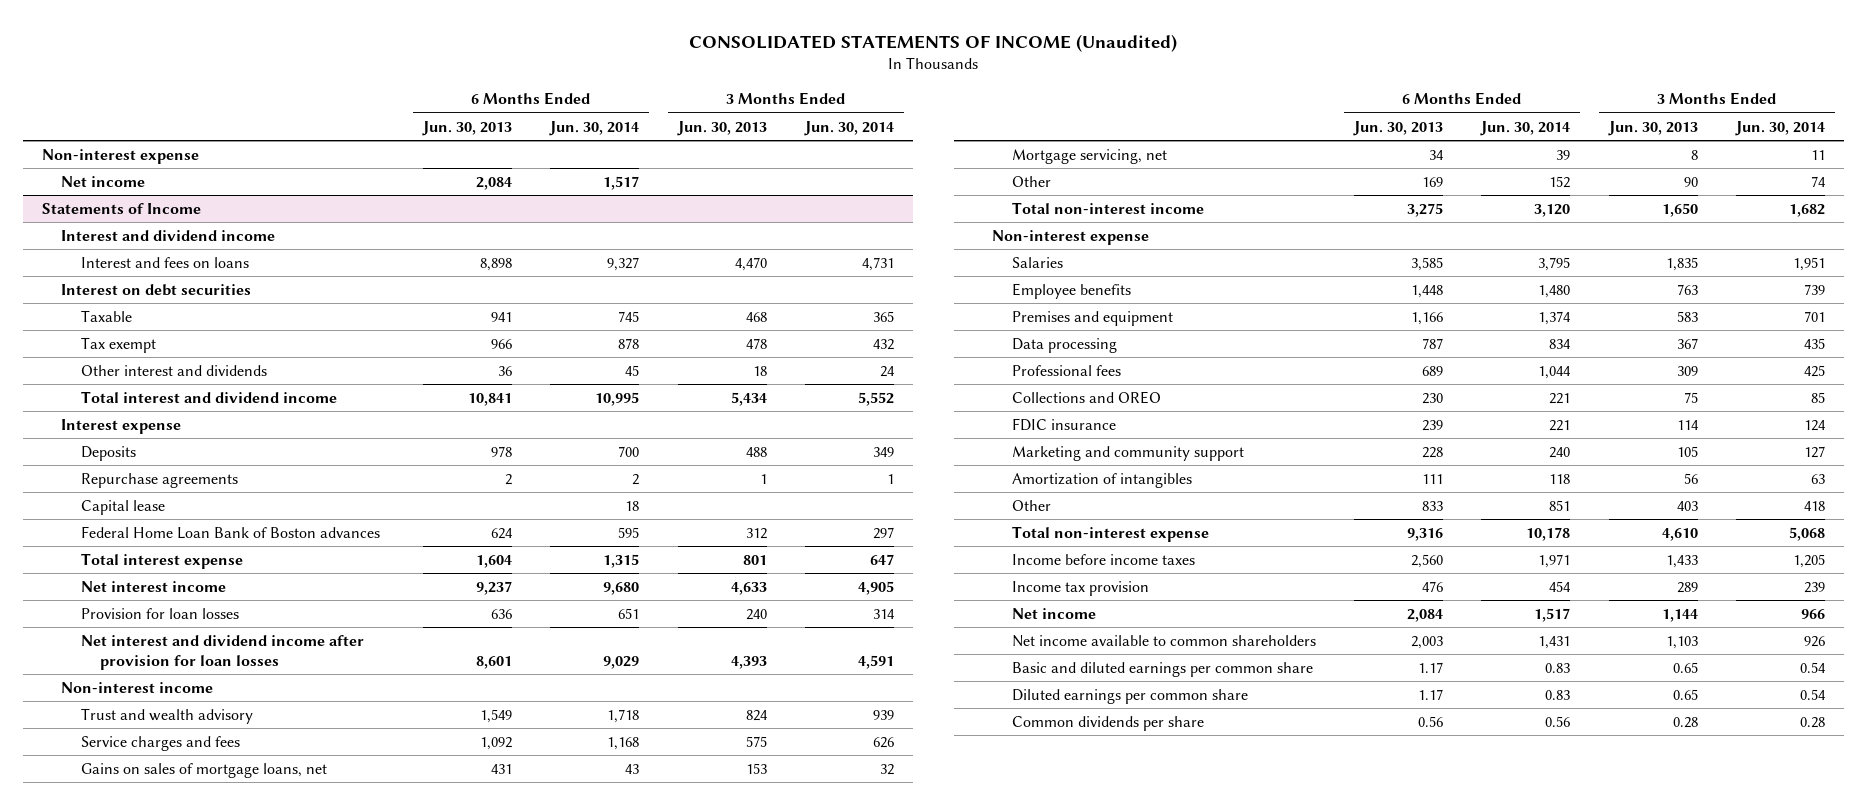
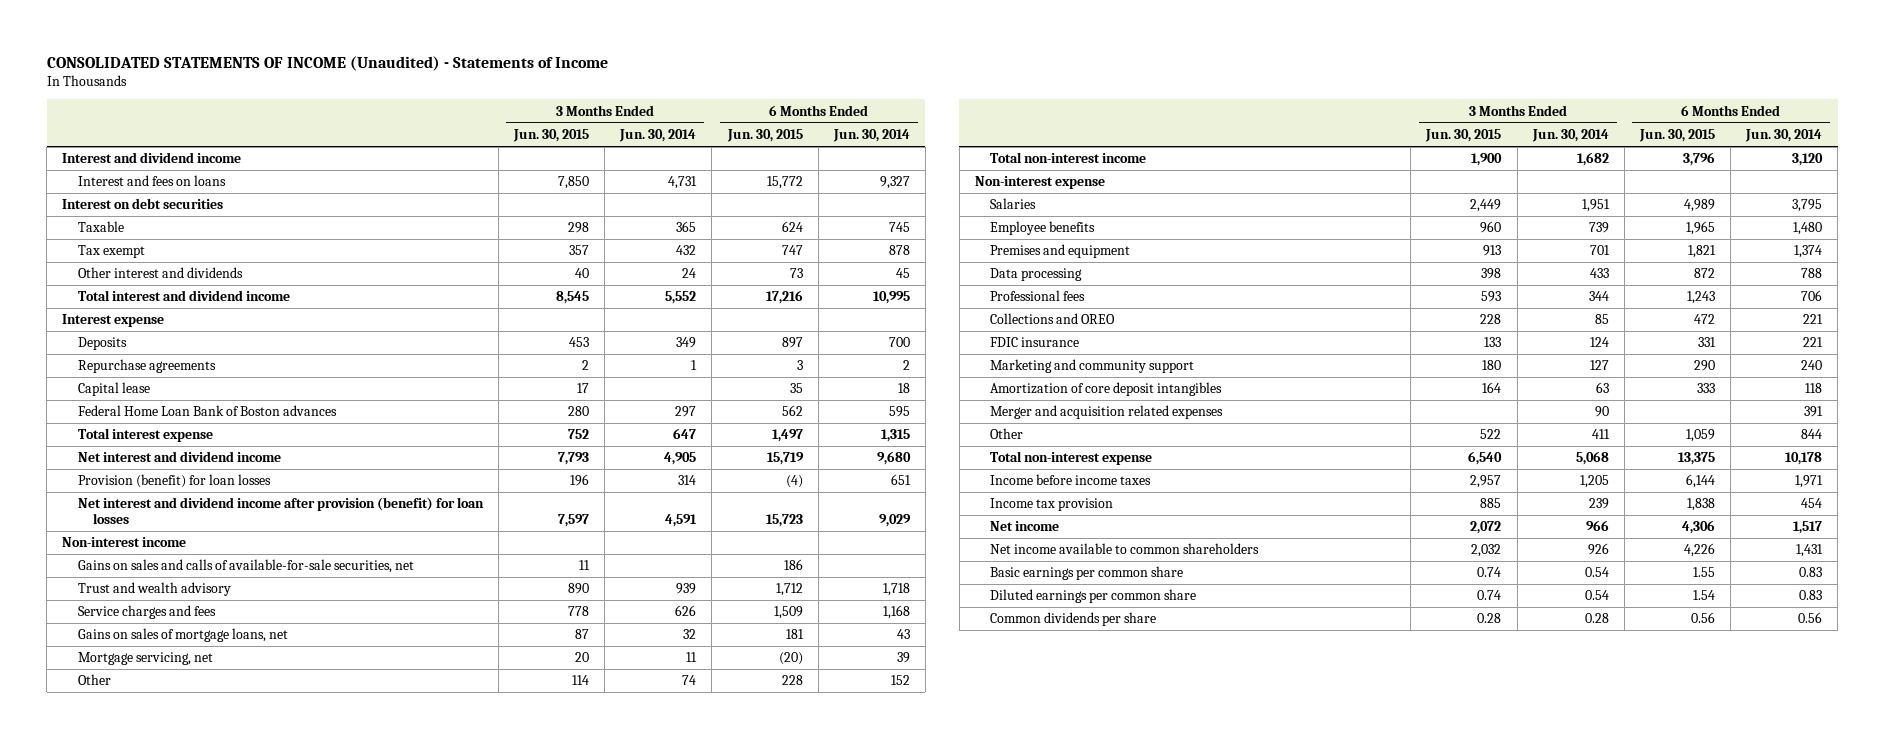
- CONSOLIDATED STATEMENTS OF INCOME (Unaudited)
+ CONSOLIDATED STATEMENTS OF INCOME (Unaudited) - Statements of Income
- | 6 Months Ended Jun. 30, 2013 | 6 Months Ended Jun. 30, 2014 | 3 Months Ended Jun. 30, 2013 | 3 Months Ended Jun. 30, 2014
+ | 3 Months Ended Jun. 30, 2015 | 3 Months Ended Jun. 30, 2014 | 6 Months Ended Jun. 30, 2015 | 6 Months Ended Jun. 30, 2014
- Non-interest expense
- Net income | 2,084 | 1,517 | |
- Statements of Income
- Net interest income | 9,237 | 9,680 | 4,633 | 4,905
- Provision for loan losses | 636 | 651 | 240 | 314
- Net interest and dividend income after provision for loan losses | 8,601 | 9,029 | 4,393 | 4,591
+ Net interest and dividend income | 7,793 | 4,905 | 15,719 | 9,680
+ Provision (benefit) for loan losses | 196 | 314 | (4) | 651
+ Net interest and dividend income after provision (benefit) for loan losses | 7,597 | 4,591 | 15,723 | 9,029
+ Gains on sales and calls of available-for-sale securities, net | 11 | | 186 |
- Data processing | 787 | 834 | 367 | 435
- Professional fees | 689 | 1,044 | 309 | 425
+ Data processing | 398 | 433 | 872 | 788
+ Professional fees | 593 | 344 | 1,243 | 706
- Amortization of intangibles | 111 | 118 | 56 | 63
- Other | 833 | 851 | 403 | 418
+ Amortization of core deposit intangibles | 164 | 63 | 333 | 118
+ Merger and acquisition related expenses | | 90 | | 391
+ Other | 522 | 411 | 1,059 | 844
- Basic and diluted earnings per common share | 1.17 | 0.83 | 0.65 | 0.54
+ Basic earnings per common share | 0.74 | 0.54 | 1.55 | 0.83

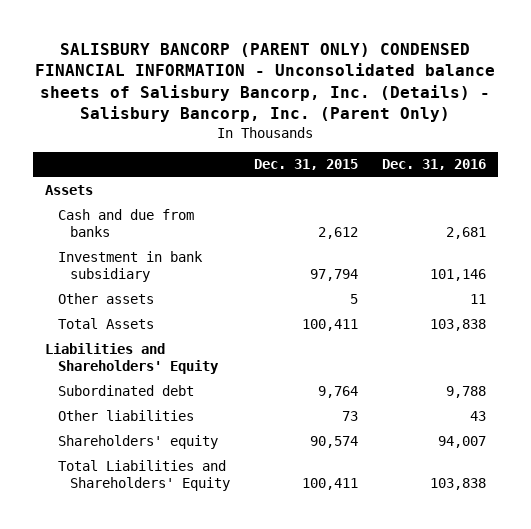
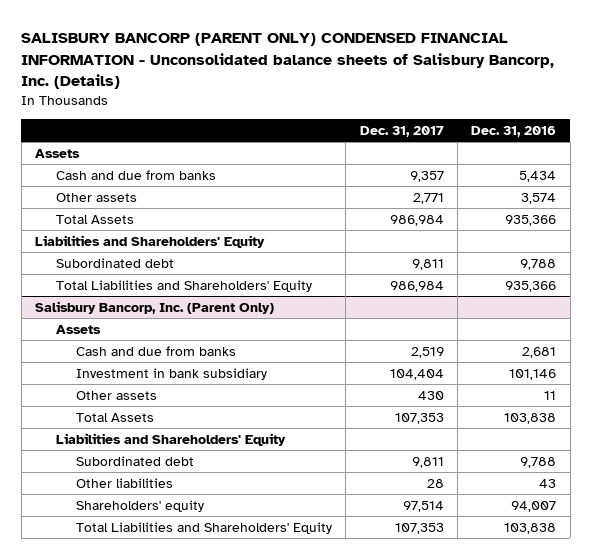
- SALISBURY BANCORP (PARENT ONLY) CONDENSED FINANCIAL INFORMATION - Unconsolidated balance sheets of Salisbury Bancorp, Inc. (Details) - Salisbury Bancorp, Inc. (Parent Only)
+ SALISBURY BANCORP (PARENT ONLY) CONDENSED FINANCIAL INFORMATION - Unconsolidated balance sheets of Salisbury Bancorp, Inc. (Details)
- | Dec. 31, 2015 | Dec. 31, 2016
+ | Dec. 31, 2017 | Dec. 31, 2016
+ Cash and due from banks | 9,357 | 5,434
+ Other assets | 2,771 | 3,574
+ Total Assets | 986,984 | 935,366
+ Liabilities and Shareholders' Equity
+ Subordinated debt | 9,811 | 9,788
+ Total Liabilities and Shareholders' Equity | 986,984 | 935,366
+ Salisbury Bancorp, Inc. (Parent Only)
+ Assets

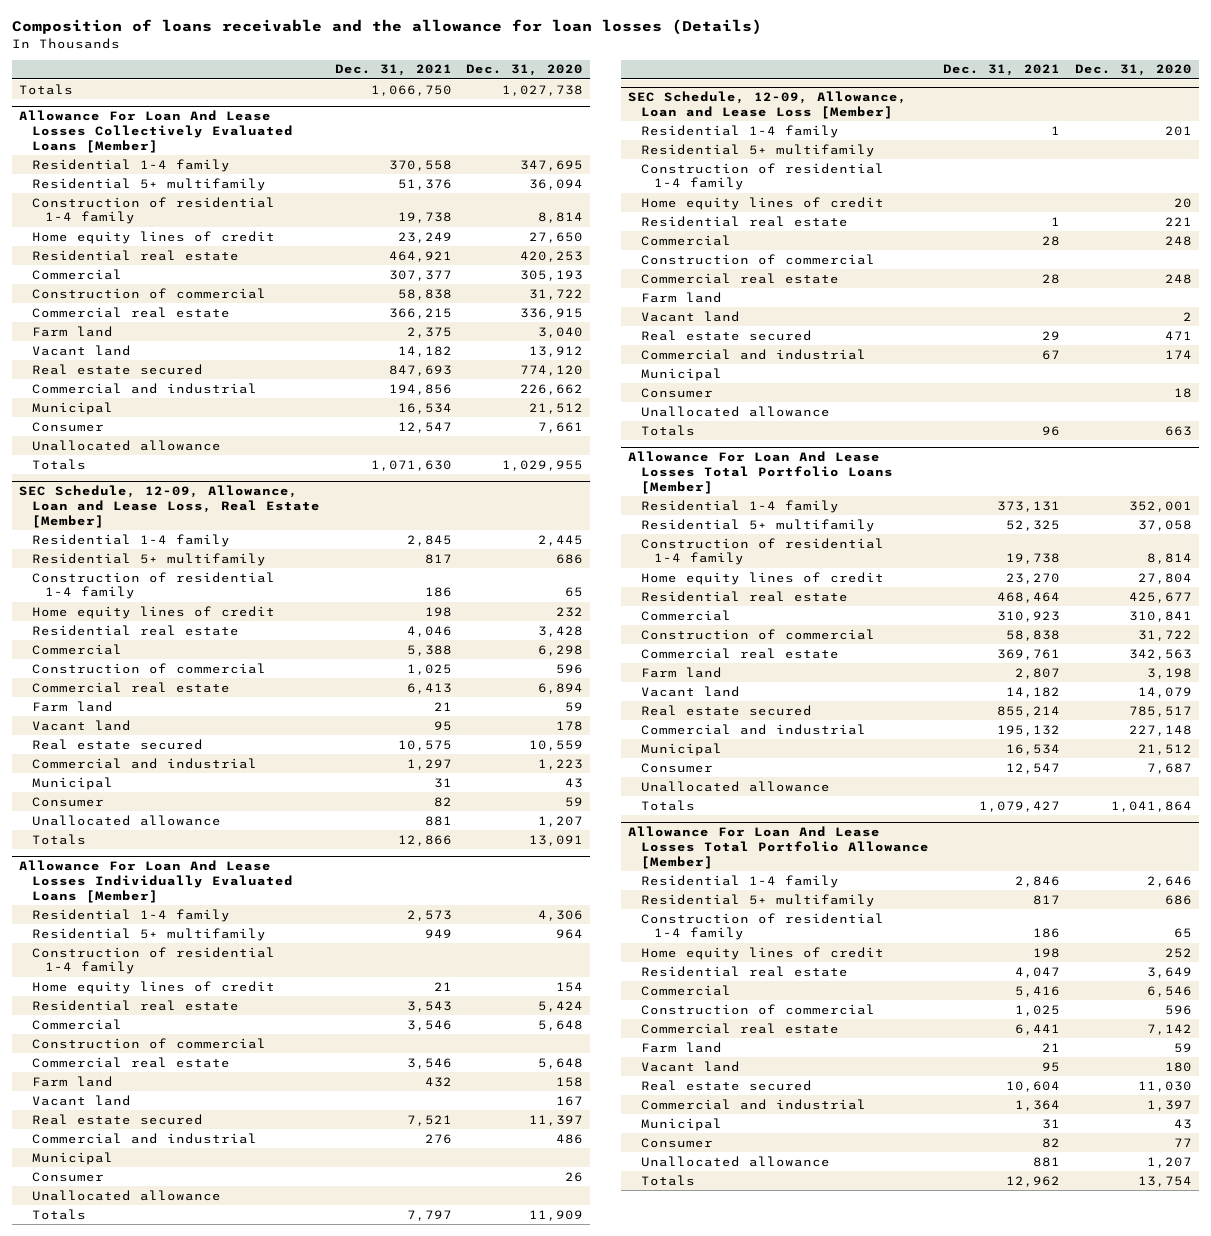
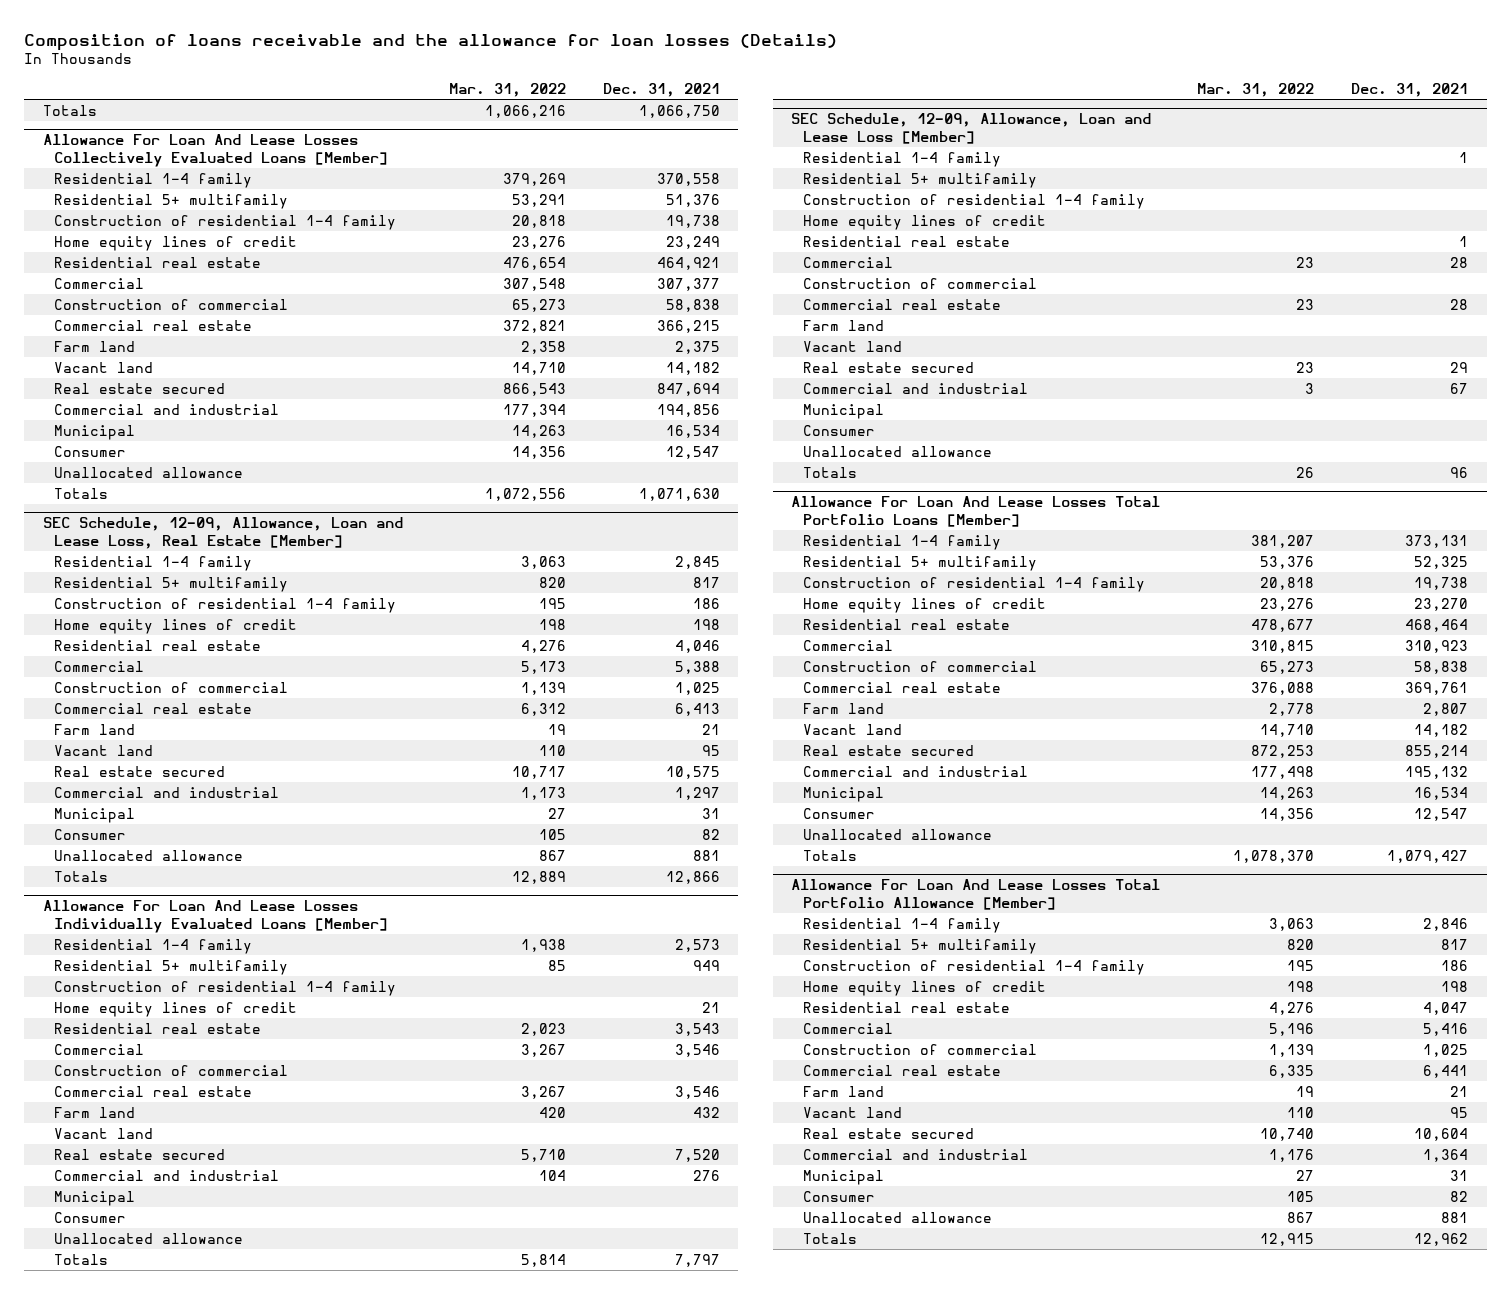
- | Dec. 31, 2021 | Dec. 31, 2020
+ | Mar. 31, 2022 | Dec. 31, 2021
@ Allowance For Loan And Lease Losses Collectively Evaluated Loans [Member]
- Real estate secured | 847,693 | 774,120
+ Real estate secured | 866,543 | 847,694
@ Allowance For Loan And Lease Losses Individually Evaluated Loans [Member]
- Real estate secured | 7,521 | 11,397
+ Real estate secured | 5,710 | 7,520

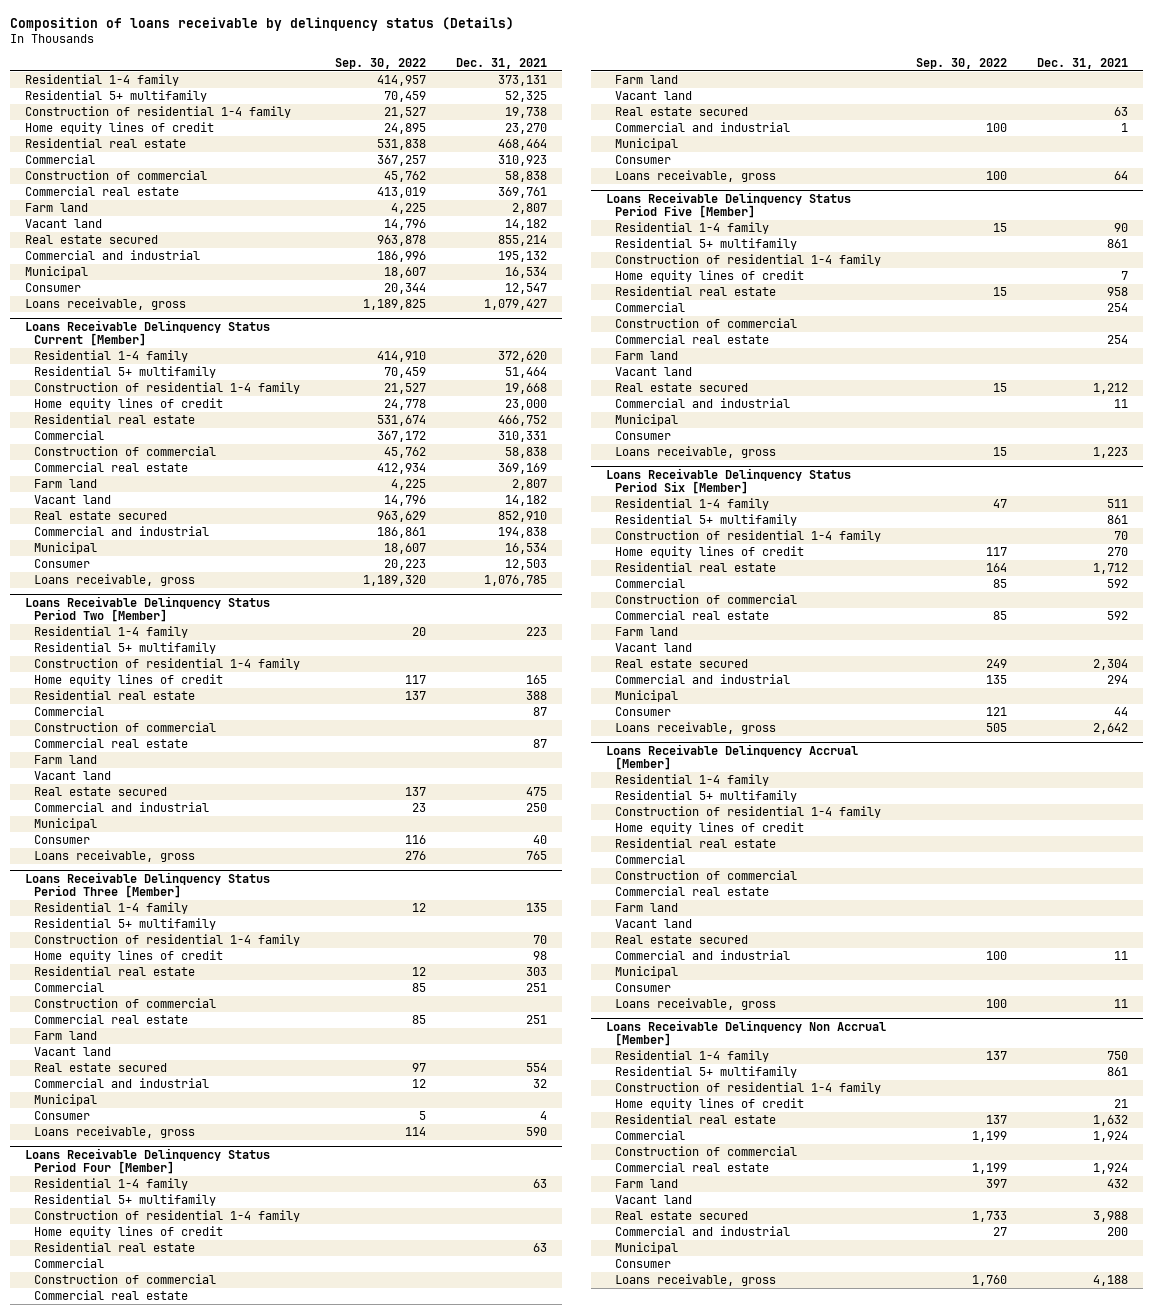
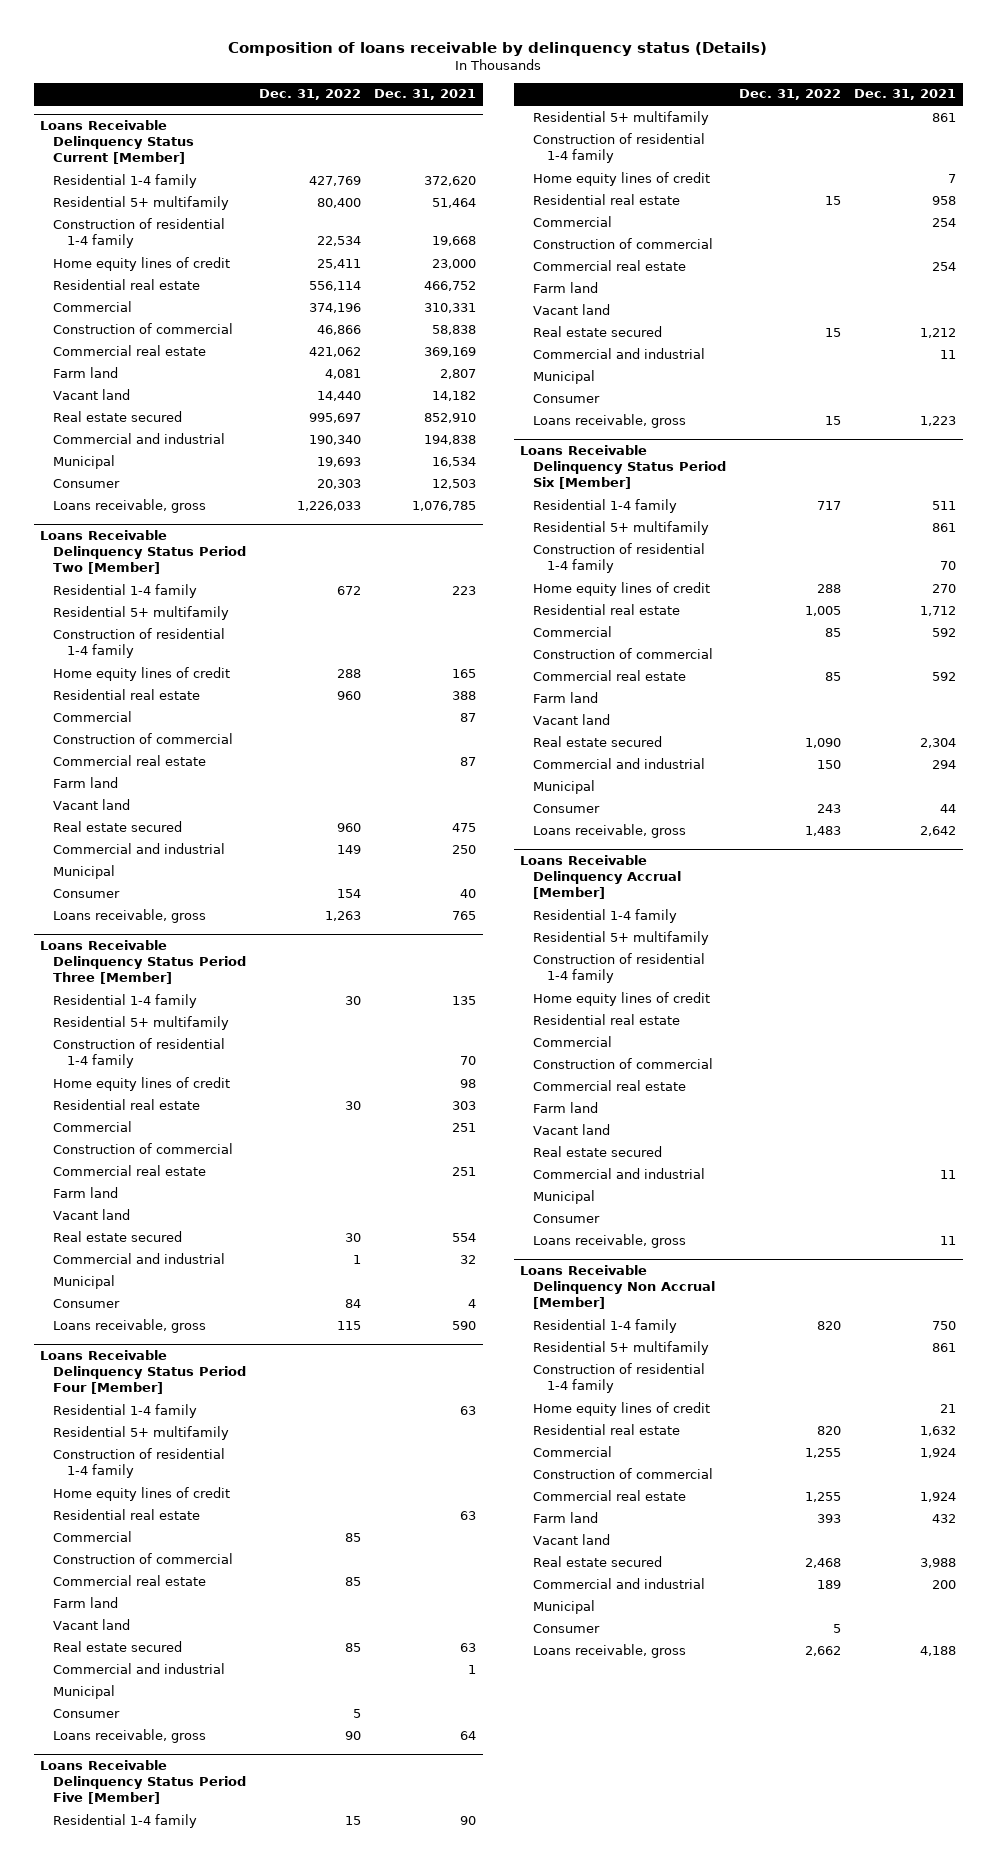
- | Sep. 30, 2022 | Dec. 31, 2021
+ | Dec. 31, 2022 | Dec. 31, 2021
- Residential 1-4 family | 414,957 | 373,131
- Residential 5+ multifamily | 70,459 | 52,325
- Construction of residential 1-4 family | 21,527 | 19,738
- Home equity lines of credit | 24,895 | 23,270
- Residential real estate | 531,838 | 468,464
- Commercial | 367,257 | 310,923
- Construction of commercial | 45,762 | 58,838
- Commercial real estate | 413,019 | 369,761
- Farm land | 4,225 | 2,807
- Vacant land | 14,796 | 14,182
- Real estate secured | 963,878 | 855,214
- Commercial and industrial | 186,996 | 195,132
- Municipal | 18,607 | 16,534
- Consumer | 20,344 | 12,547
- Loans receivable, gross | 1,189,825 | 1,079,427

